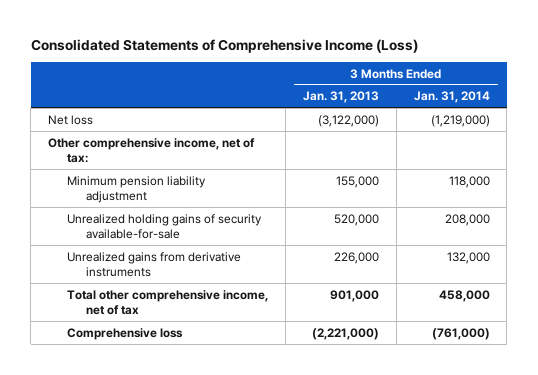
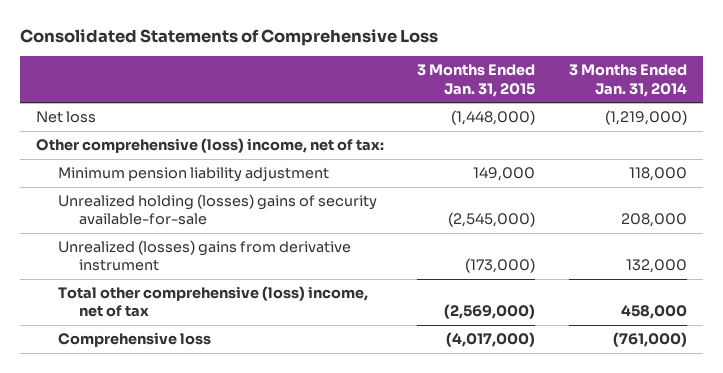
- Consolidated Statements of Comprehensive Income (Loss)
+ Consolidated Statements of Comprehensive Loss
- | 3 Months Ended Jan. 31, 2013 | 3 Months Ended Jan. 31, 2014
+ | 3 Months Ended Jan. 31, 2015 | 3 Months Ended Jan. 31, 2014
- Other comprehensive income, net of tax:
+ Other comprehensive (loss) income, net of tax:
- Unrealized holding gains of security available-for-sale | 520,000 | 208,000
- Unrealized gains from derivative instruments | 226,000 | 132,000
- Total other comprehensive income, net of tax | 901,000 | 458,000
+ Unrealized holding (losses) gains of security available-for-sale | (2,545,000) | 208,000
+ Unrealized (losses) gains from derivative instrument | (173,000) | 132,000
+ Total other comprehensive (loss) income, net of tax | (2,569,000) | 458,000

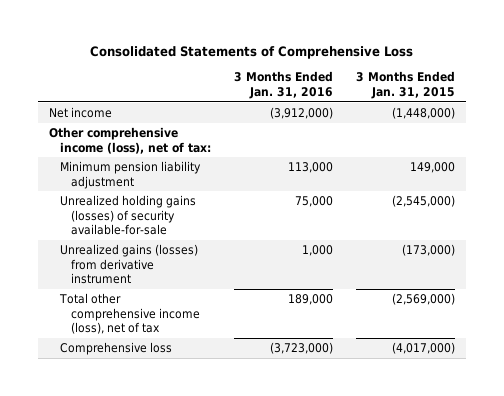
- | 3 Months Ended Jan. 31, 2015 | 3 Months Ended Jan. 31, 2014
+ | 3 Months Ended Jan. 31, 2016 | 3 Months Ended Jan. 31, 2015
- Net loss | (1,448,000) | (1,219,000)
- Other comprehensive (loss) income, net of tax:
+ Net income | (3,912,000) | (1,448,000)
+ Other comprehensive income (loss), net of tax:
- Unrealized holding (losses) gains of security available-for-sale | (2,545,000) | 208,000
- Unrealized (losses) gains from derivative instrument | (173,000) | 132,000
- Total other comprehensive (loss) income, net of tax | (2,569,000) | 458,000
+ Unrealized holding gains (losses) of security available-for-sale | 75,000 | (2,545,000)
+ Unrealized gains (losses) from derivative instrument | 1,000 | (173,000)
+ Total other comprehensive income (loss), net of tax | 189,000 | (2,569,000)

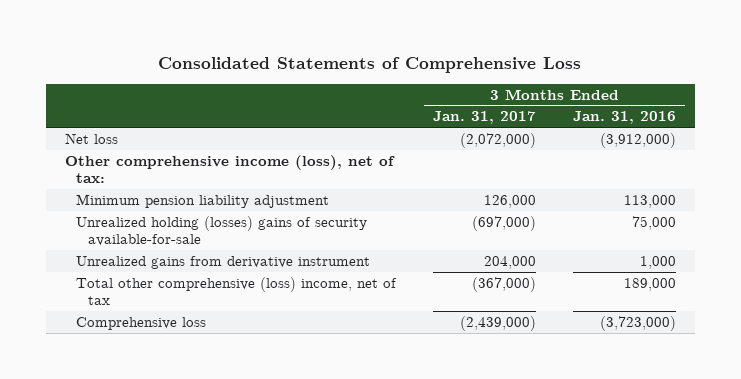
- | 3 Months Ended Jan. 31, 2016 | 3 Months Ended Jan. 31, 2015
+ | 3 Months Ended Jan. 31, 2017 | 3 Months Ended Jan. 31, 2016
- Net income | (3,912,000) | (1,448,000)
+ Net loss | (2,072,000) | (3,912,000)
- Unrealized holding gains (losses) of security available-for-sale | 75,000 | (2,545,000)
- Unrealized gains (losses) from derivative instrument | 1,000 | (173,000)
- Total other comprehensive income (loss), net of tax | 189,000 | (2,569,000)
+ Unrealized holding (losses) gains of security available-for-sale | (697,000) | 75,000
+ Unrealized gains from derivative instrument | 204,000 | 1,000
+ Total other comprehensive (loss) income, net of tax | (367,000) | 189,000

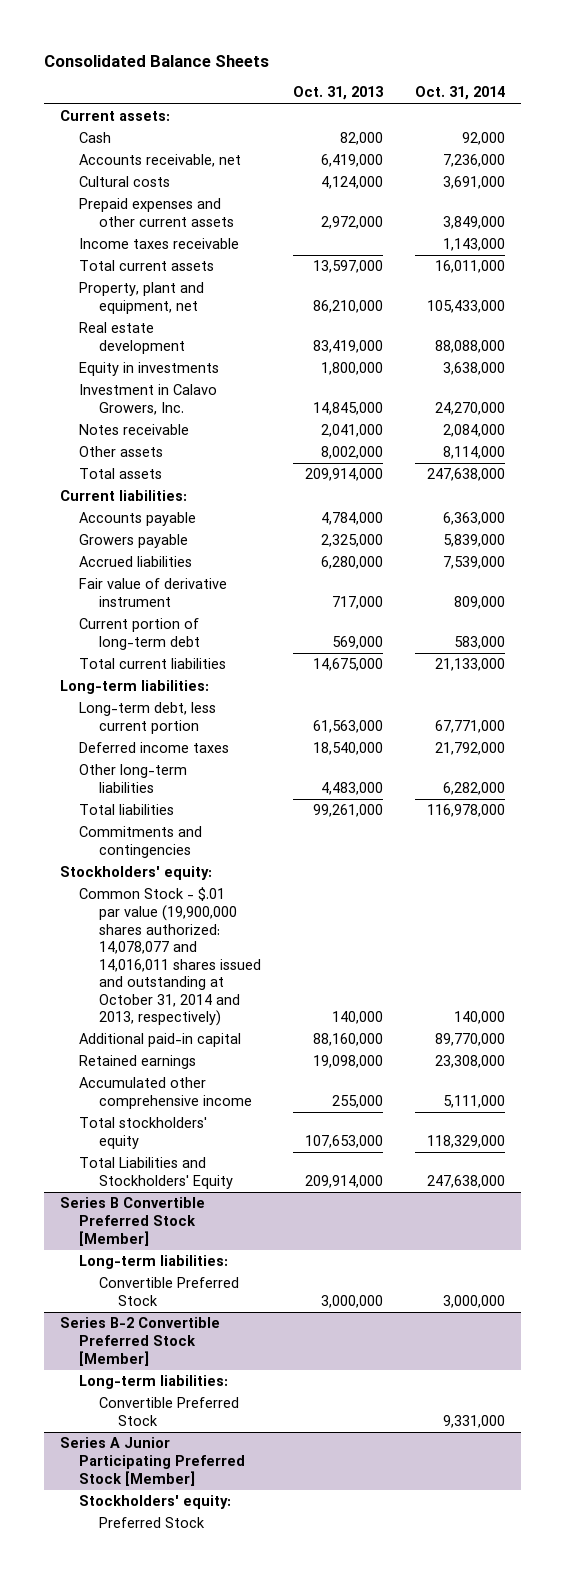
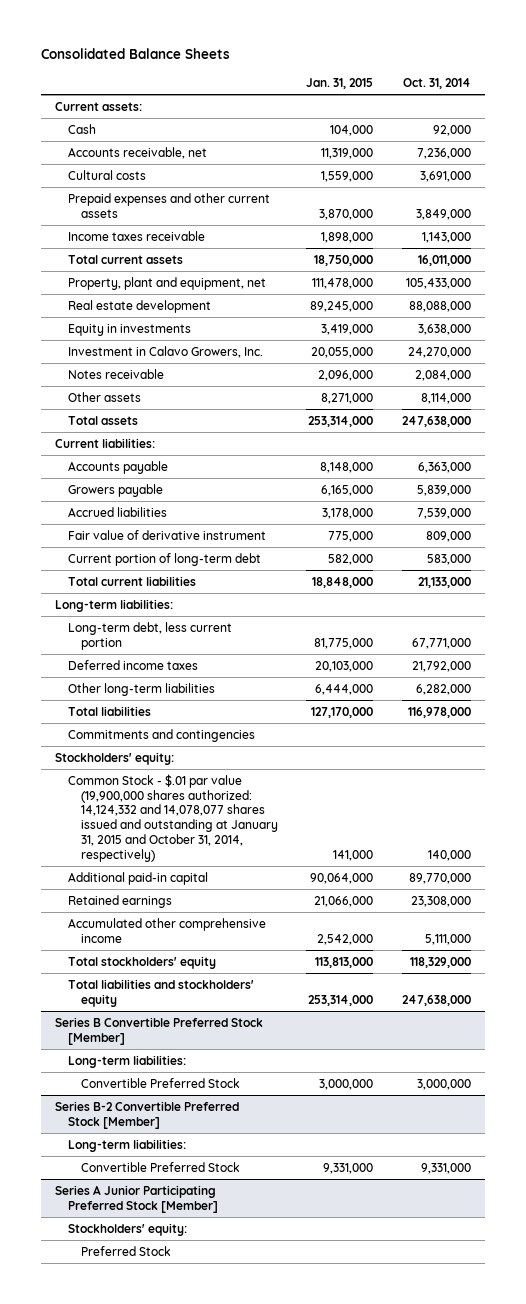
- | Oct. 31, 2013 | Oct. 31, 2014
+ | Jan. 31, 2015 | Oct. 31, 2014
- Common Stock - $.01 par value (19,900,000 shares authorized: 14,078,077 and 14,016,011 shares issued and outstanding at October 31, 2014 and 2013, respectively) | 140,000 | 140,000
+ Common Stock - $.01 par value (19,900,000 shares authorized: 14,124,332 and 14,078,077 shares issued and outstanding at January 31, 2015 and October 31, 2014, respectively) | 141,000 | 140,000
- Total Liabilities and Stockholders' Equity | 209,914,000 | 247,638,000
+ Total liabilities and stockholders' equity | 253,314,000 | 247,638,000

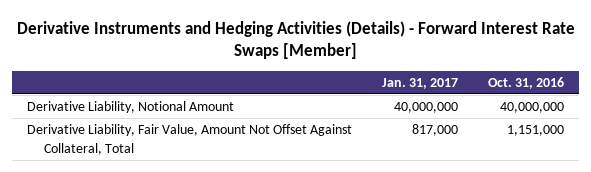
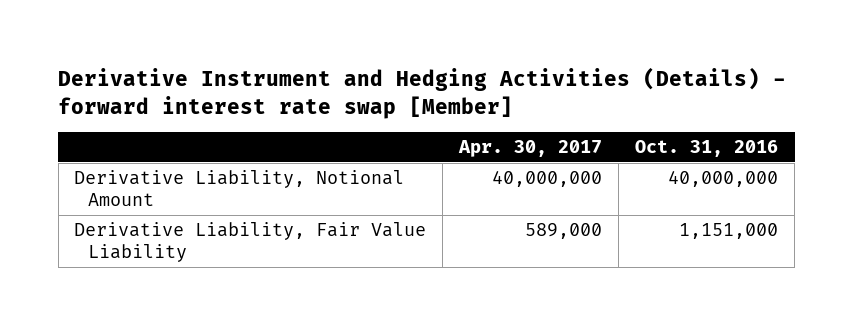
- Derivative Instruments and Hedging Activities (Details) - Forward Interest Rate Swaps [Member]
+ Derivative Instrument and Hedging Activities (Details) - forward interest rate swap [Member]
- | Jan. 31, 2017 | Oct. 31, 2016
+ | Apr. 30, 2017 | Oct. 31, 2016
- Derivative Liability, Fair Value, Amount Not Offset Against Collateral, Total | 817,000 | 1,151,000
+ Derivative Liability, Fair Value Liability | 589,000 | 1,151,000

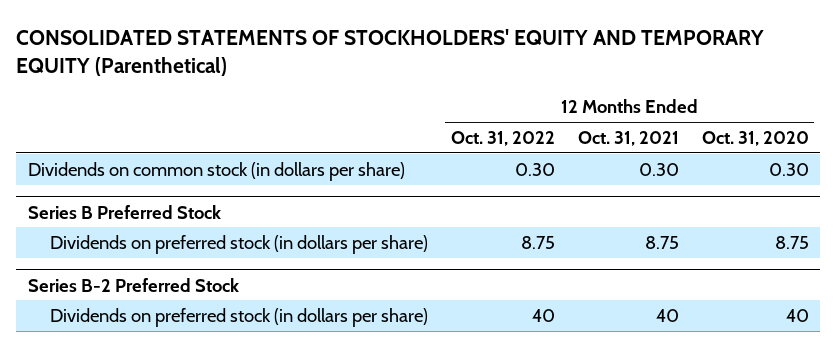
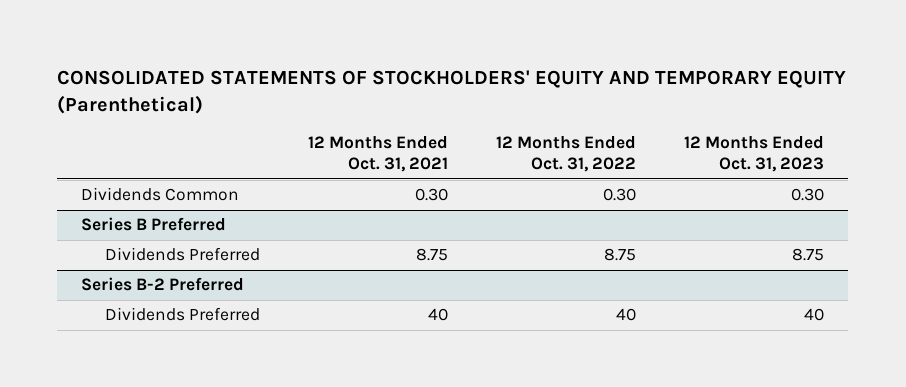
- | 12 Months Ended Oct. 31, 2022 | 12 Months Ended Oct. 31, 2021 | 12 Months Ended Oct. 31, 2020
+ | 12 Months Ended Oct. 31, 2021 | 12 Months Ended Oct. 31, 2022 | 12 Months Ended Oct. 31, 2023
- Dividends on common stock (in dollars per share) | 0.30 | 0.30 | 0.30
- Series B Preferred Stock
- Dividends on preferred stock (in dollars per share) | 8.75 | 8.75 | 8.75
- Series B-2 Preferred Stock
- Dividends on preferred stock (in dollars per share) | 40 | 40 | 40
+ Dividends Common | 0.30 | 0.30 | 0.30
+ Series B Preferred
+ Dividends Preferred | 8.75 | 8.75 | 8.75
+ Series B-2 Preferred
+ Dividends Preferred | 40 | 40 | 40

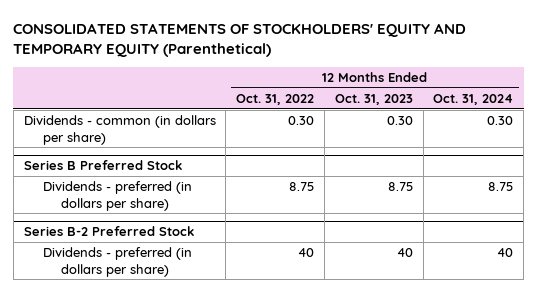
- | 12 Months Ended Oct. 31, 2021 | 12 Months Ended Oct. 31, 2022 | 12 Months Ended Oct. 31, 2023
+ | 12 Months Ended Oct. 31, 2022 | 12 Months Ended Oct. 31, 2023 | 12 Months Ended Oct. 31, 2024
- Dividends Common | 0.30 | 0.30 | 0.30
- Series B Preferred
- Dividends Preferred | 8.75 | 8.75 | 8.75
- Series B-2 Preferred
- Dividends Preferred | 40 | 40 | 40
+ Dividends - common (in dollars per share) | 0.30 | 0.30 | 0.30
+ Series B Preferred Stock
+ Dividends - preferred (in dollars per share) | 8.75 | 8.75 | 8.75
+ Series B-2 Preferred Stock
+ Dividends - preferred (in dollars per share) | 40 | 40 | 40

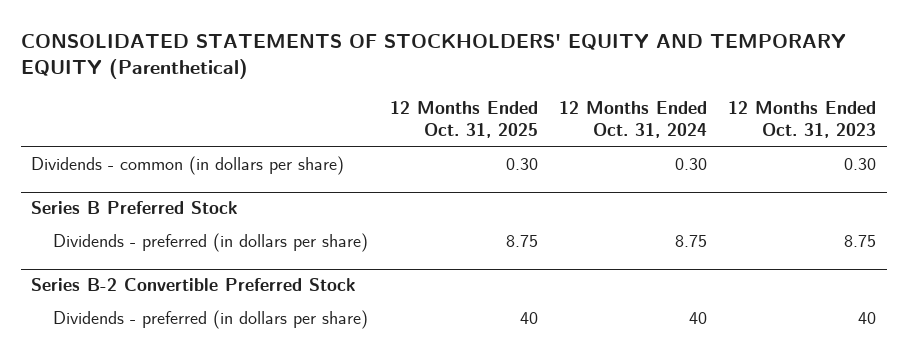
- | 12 Months Ended Oct. 31, 2022 | 12 Months Ended Oct. 31, 2023 | 12 Months Ended Oct. 31, 2024
+ | 12 Months Ended Oct. 31, 2025 | 12 Months Ended Oct. 31, 2024 | 12 Months Ended Oct. 31, 2023
- Series B-2 Preferred Stock
+ Series B-2 Convertible Preferred Stock

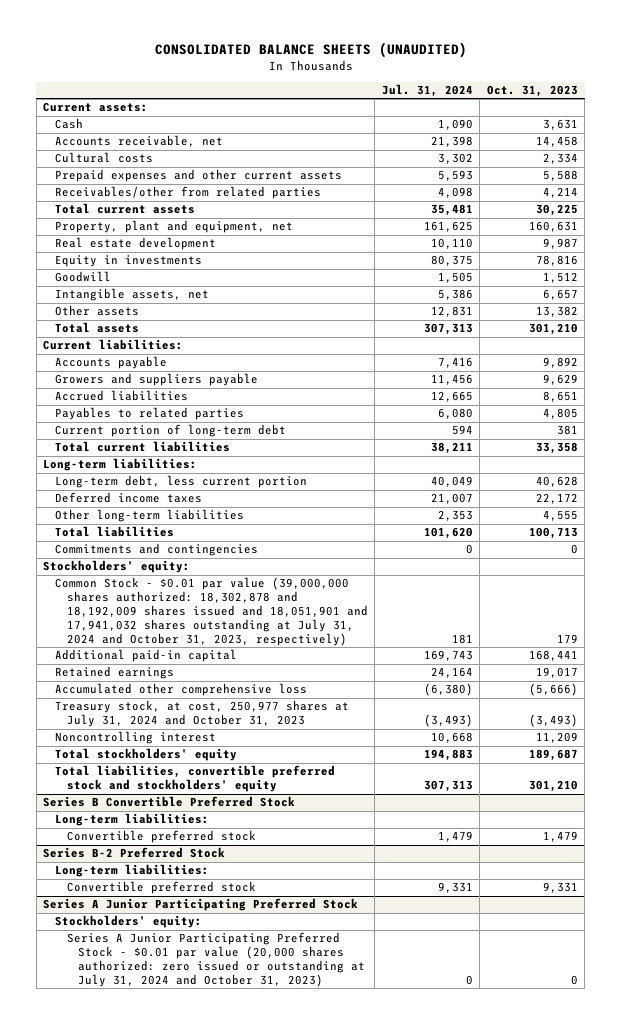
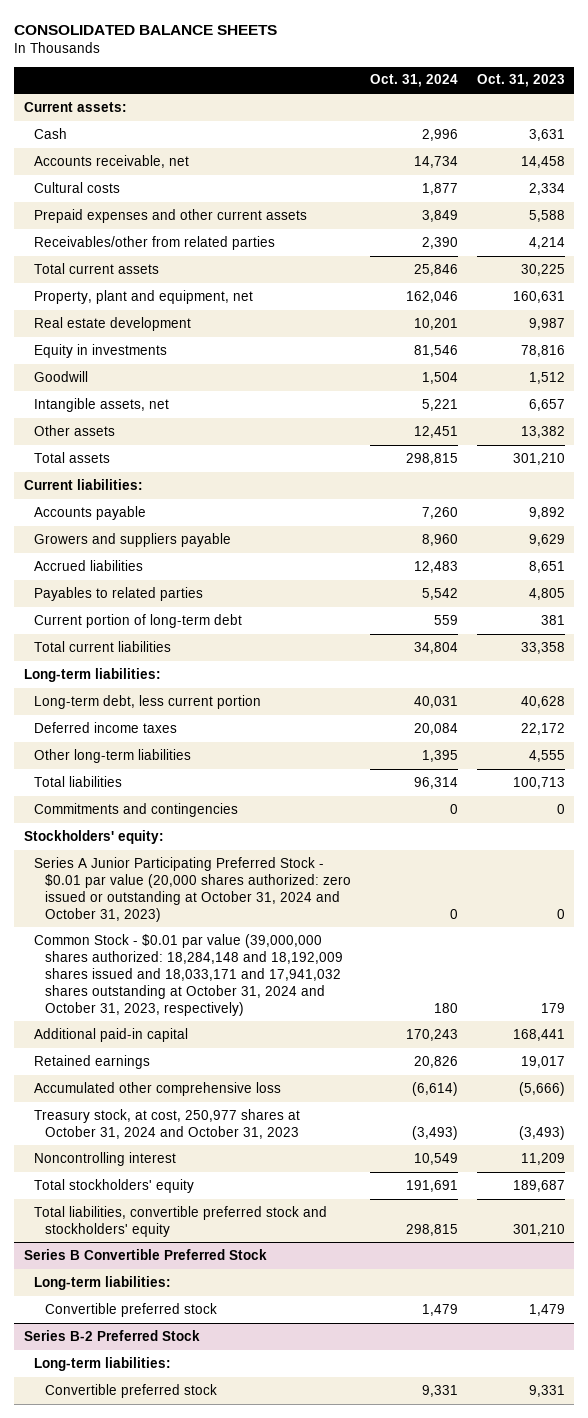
- CONSOLIDATED BALANCE SHEETS (UNAUDITED)
+ CONSOLIDATED BALANCE SHEETS
- | Jul. 31, 2024 | Oct. 31, 2023
+ | Oct. 31, 2024 | Oct. 31, 2023
- Common Stock - $0.01 par value (39,000,000 shares authorized: 18,302,878 and 18,192,009 shares issued and 18,051,901 and 17,941,032 shares outstanding at July 31, 2024 and October 31, 2023, respectively) | 181 | 179
+ Series A Junior Participating Preferred Stock - $0.01 par value (20,000 shares authorized: zero issued or outstanding at October 31, 2024 and October 31, 2023) | 0 | 0
+ Common Stock - $0.01 par value (39,000,000 shares authorized: 18,284,148 and 18,192,009 shares issued and 18,033,171 and 17,941,032 shares outstanding at October 31, 2024 and October 31, 2023, respectively) | 180 | 179
- Treasury stock, at cost, 250,977 shares at July 31, 2024 and October 31, 2023 | (3,493) | (3,493)
+ Treasury stock, at cost, 250,977 shares at October 31, 2024 and October 31, 2023 | (3,493) | (3,493)
- Series A Junior Participating Preferred Stock
- Stockholders' equity:
- Series A Junior Participating Preferred Stock - $0.01 par value (20,000 shares authorized: zero issued or outstanding at July 31, 2024 and October 31, 2023) | 0 | 0

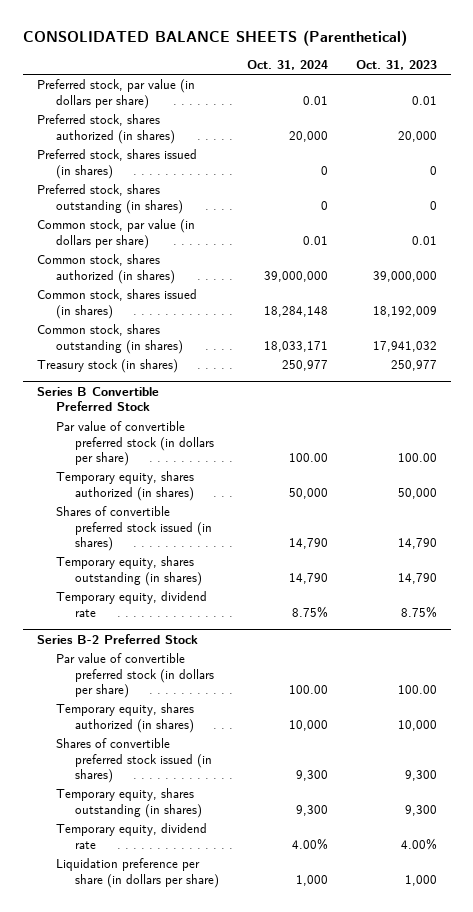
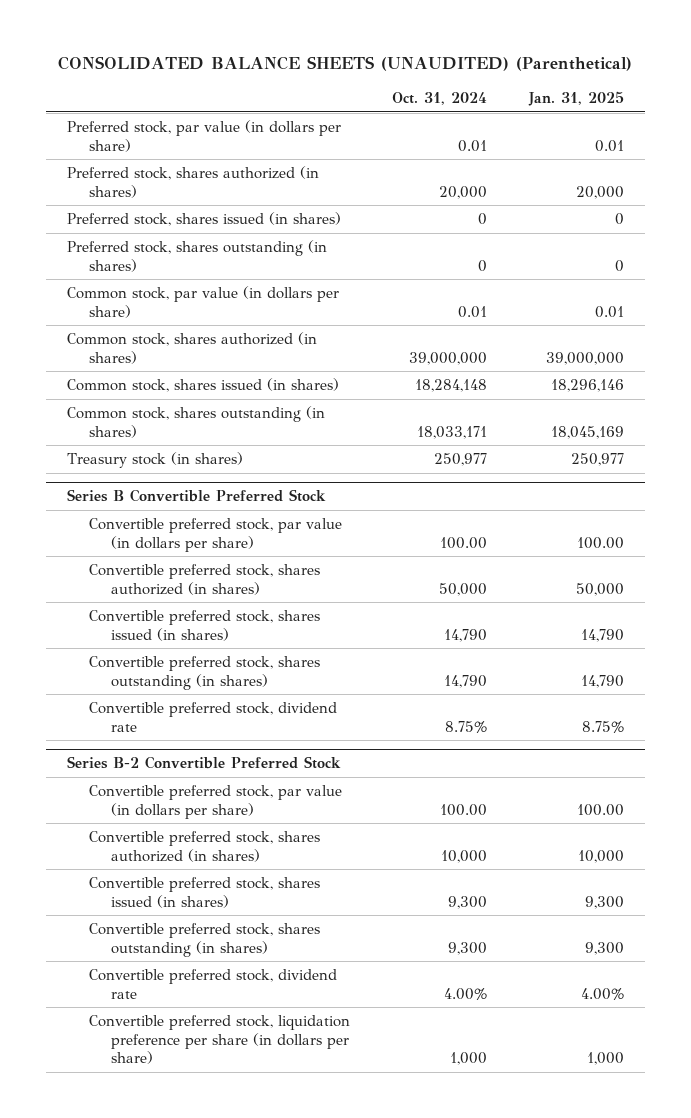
- CONSOLIDATED BALANCE SHEETS (Parenthetical)
+ CONSOLIDATED BALANCE SHEETS (UNAUDITED) (Parenthetical)
- | Oct. 31, 2024 | Oct. 31, 2023
+ | Oct. 31, 2024 | Jan. 31, 2025
@ Series B Convertible Preferred Stock
- Par value of convertible preferred stock (in dollars per share) | 100.00 | 100.00
- Temporary equity, shares authorized (in shares) | 50,000 | 50,000
- Shares of convertible preferred stock issued (in shares) | 14,790 | 14,790
- Temporary equity, shares outstanding (in shares) | 14,790 | 14,790
- Temporary equity, dividend rate | 8.75% | 8.75%
- Series B-2 Preferred Stock
- Par value of convertible preferred stock (in dollars per share) | 100.00 | 100.00
- Temporary equity, shares authorized (in shares) | 10,000 | 10,000
- Shares of convertible preferred stock issued (in shares) | 9,300 | 9,300
- Temporary equity, shares outstanding (in shares) | 9,300 | 9,300
- Temporary equity, dividend rate | 4.00% | 4.00%
- Liquidation preference per share (in dollars per share) | 1,000 | 1,000
@ Series B Convertible Preferred Stock
+ Convertible preferred stock, par value (in dollars per share) | 100.00 | 100.00
+ Convertible preferred stock, shares authorized (in shares) | 50,000 | 50,000
+ Convertible preferred stock, shares issued (in shares) | 14,790 | 14,790
+ Convertible preferred stock, shares outstanding (in shares) | 14,790 | 14,790
+ Convertible preferred stock, dividend rate | 8.75% | 8.75%
+ Series B-2 Convertible Preferred Stock
+ Convertible preferred stock, par value (in dollars per share) | 100.00 | 100.00
+ Convertible preferred stock, shares authorized (in shares) | 10,000 | 10,000
+ Convertible preferred stock, shares issued (in shares) | 9,300 | 9,300
+ Convertible preferred stock, shares outstanding (in shares) | 9,300 | 9,300
+ Convertible preferred stock, dividend rate | 4.00% | 4.00%
+ Convertible preferred stock, liquidation preference per share (in dollars per share) | 1,000 | 1,000

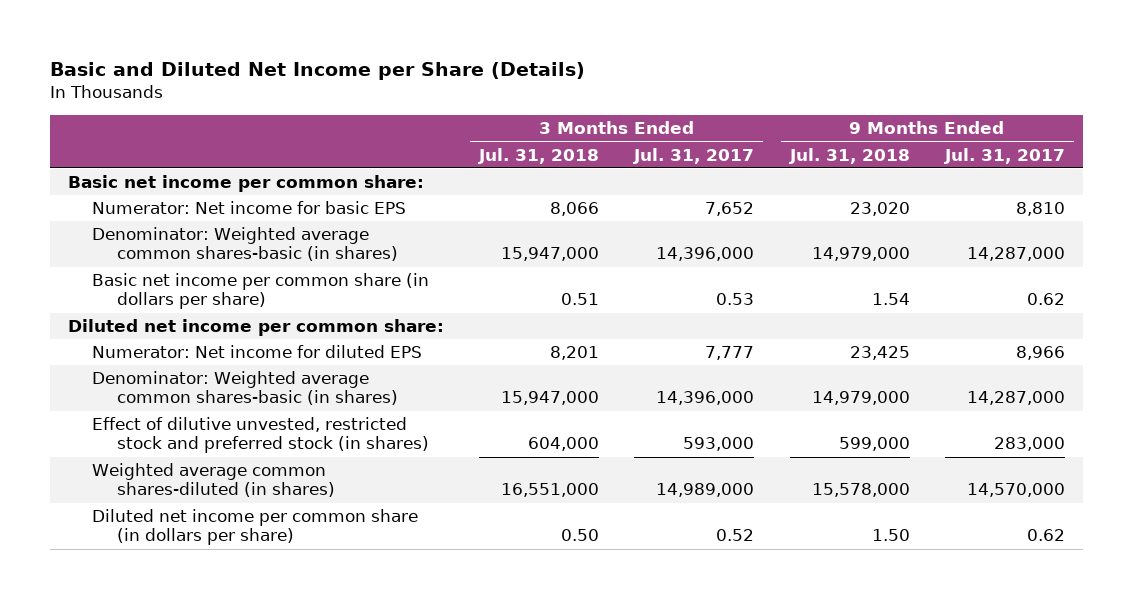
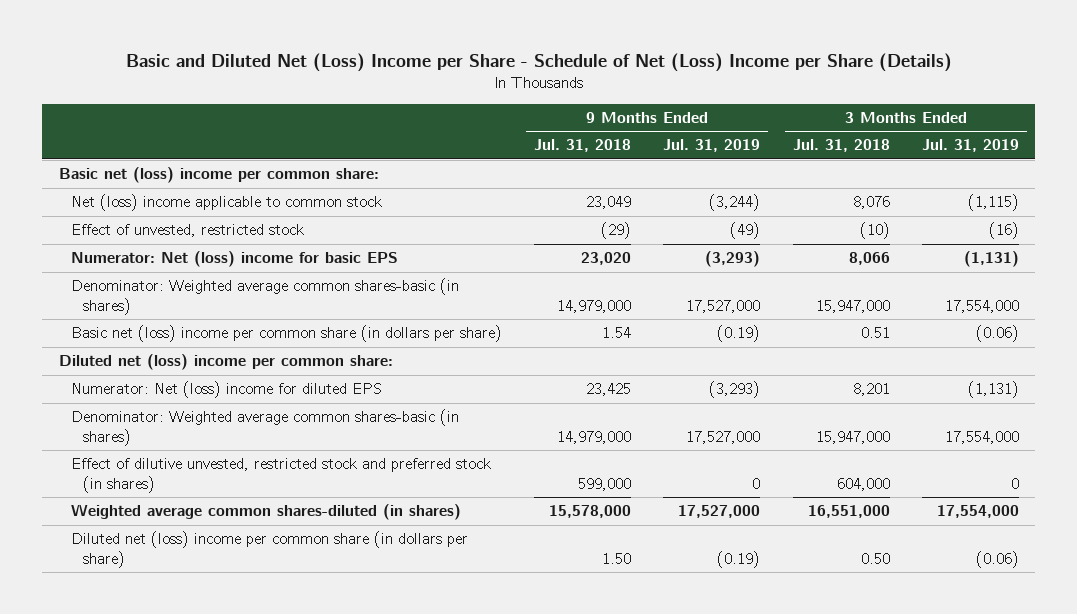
- Basic and Diluted Net Income per Share (Details)
+ Basic and Diluted Net (Loss) Income per Share - Schedule of Net (Loss) Income per Share (Details)
- | 3 Months Ended Jul. 31, 2018 | 3 Months Ended Jul. 31, 2017 | 9 Months Ended Jul. 31, 2018 | 9 Months Ended Jul. 31, 2017
+ | 9 Months Ended Jul. 31, 2018 | 9 Months Ended Jul. 31, 2019 | 3 Months Ended Jul. 31, 2018 | 3 Months Ended Jul. 31, 2019
- Basic net income per common share:
- Numerator: Net income for basic EPS | 8,066 | 7,652 | 23,020 | 8,810
+ Basic net (loss) income per common share:
+ Net (loss) income applicable to common stock | 23,049 | (3,244) | 8,076 | (1,115)
+ Effect of unvested, restricted stock | (29) | (49) | (10) | (16)
+ Numerator: Net (loss) income for basic EPS | 23,020 | (3,293) | 8,066 | (1,131)
- Basic net income per common share (in dollars per share) | 0.51 | 0.53 | 1.54 | 0.62
- Diluted net income per common share:
- Numerator: Net income for diluted EPS | 8,201 | 7,777 | 23,425 | 8,966
+ Basic net (loss) income per common share (in dollars per share) | 1.54 | (0.19) | 0.51 | (0.06)
+ Diluted net (loss) income per common share:
+ Numerator: Net (loss) income for diluted EPS | 23,425 | (3,293) | 8,201 | (1,131)
- Diluted net income per common share (in dollars per share) | 0.50 | 0.52 | 1.50 | 0.62
+ Diluted net (loss) income per common share (in dollars per share) | 1.50 | (0.19) | 0.50 | (0.06)

